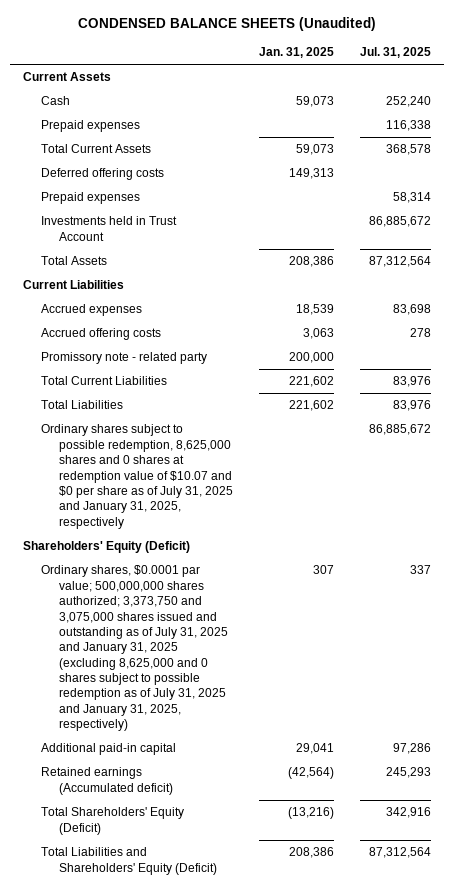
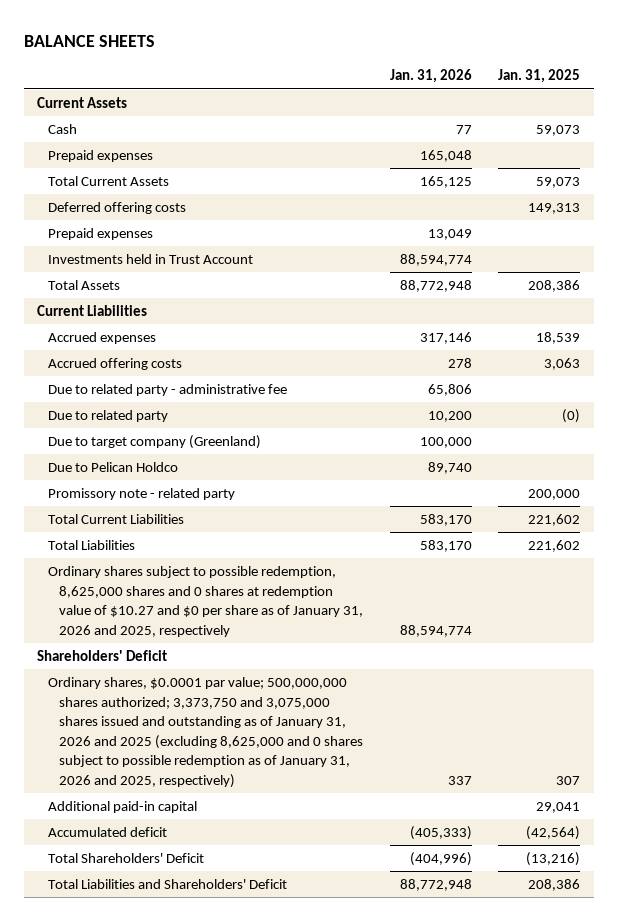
- CONDENSED BALANCE SHEETS (Unaudited)
+ BALANCE SHEETS
- | Jan. 31, 2025 | Jul. 31, 2025
+ | Jan. 31, 2026 | Jan. 31, 2025
+ Due to related party - administrative fee | 65,806 |
+ Due to related party | 10,200 | (0)
+ Due to target company (Greenland) | 100,000 |
+ Due to Pelican Holdco | 89,740 |
- Ordinary shares subject to possible redemption, 8,625,000 shares and 0 shares at redemption value of $10.07 and $0 per share as of July 31, 2025 and January 31, 2025, respectively | | 86,885,672
- Shareholders' Equity (Deficit)
- Ordinary shares, $0.0001 par value; 500,000,000 shares authorized; 3,373,750 and 3,075,000 shares issued and outstanding as of July 31, 2025 and January 31, 2025 (excluding 8,625,000 and 0 shares subject to possible redemption as of July 31, 2025 and January 31, 2025, respectively) | 307 | 337
+ Ordinary shares subject to possible redemption, 8,625,000 shares and 0 shares at redemption value of $10.27 and $0 per share as of January 31, 2026 and 2025, respectively | 88,594,774 |
+ Shareholders' Deficit
+ Ordinary shares, $0.0001 par value; 500,000,000 shares authorized; 3,373,750 and 3,075,000 shares issued and outstanding as of January 31, 2026 and 2025 (excluding 8,625,000 and 0 shares subject to possible redemption as of January 31, 2026 and 2025, respectively) | 337 | 307
- Retained earnings (Accumulated deficit) | (42,564) | 245,293
- Total Shareholders' Equity (Deficit) | (13,216) | 342,916
- Total Liabilities and Shareholders' Equity (Deficit) | 208,386 | 87,312,564
+ Accumulated deficit | (405,333) | (42,564)
+ Total Shareholders' Deficit | (404,996) | (13,216)
+ Total Liabilities and Shareholders' Deficit | 88,772,948 | 208,386

